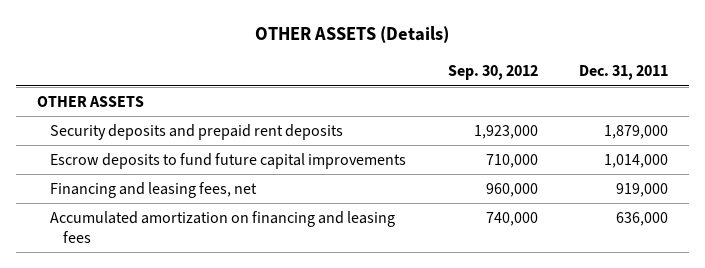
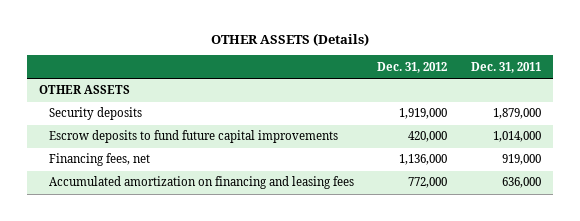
- | Sep. 30, 2012 | Dec. 31, 2011
+ | Dec. 31, 2012 | Dec. 31, 2011
- Security deposits and prepaid rent deposits | 1,923,000 | 1,879,000
+ Security deposits | 1,919,000 | 1,879,000
- Financing and leasing fees, net | 960,000 | 919,000
+ Financing fees, net | 1,136,000 | 919,000

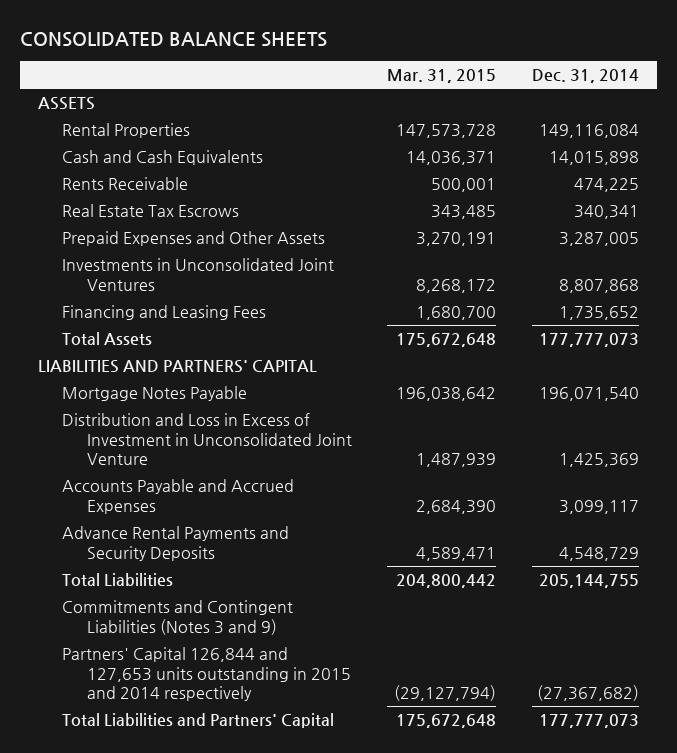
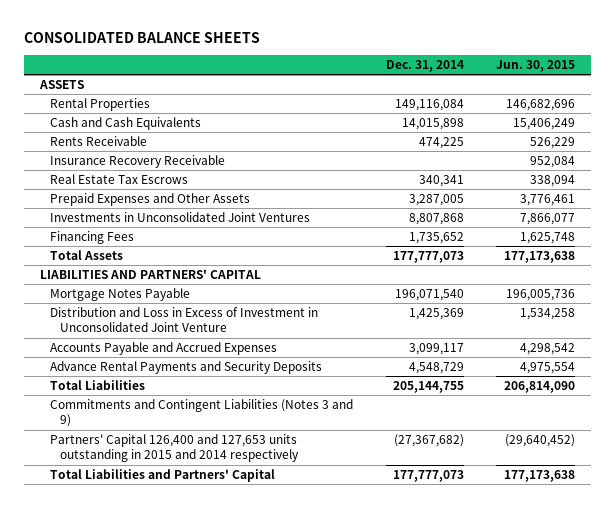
- | Mar. 31, 2015 | Dec. 31, 2014
+ | Dec. 31, 2014 | Jun. 30, 2015
+ Insurance Recovery Receivable | | 952,084
- Financing and Leasing Fees | 1,680,700 | 1,735,652
+ Financing Fees | 1,735,652 | 1,625,748
- Partners' Capital 126,844 and 127,653 units outstanding in 2015 and 2014 respectively | (29,127,794) | (27,367,682)
+ Partners' Capital 126,400 and 127,653 units outstanding in 2015 and 2014 respectively | (27,367,682) | (29,640,452)

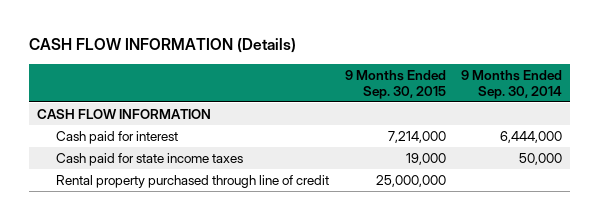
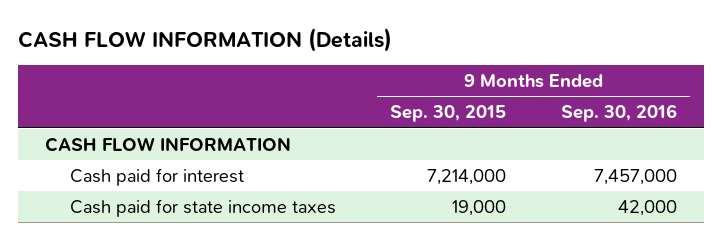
- | 9 Months Ended Sep. 30, 2015 | 9 Months Ended Sep. 30, 2014
+ | 9 Months Ended Sep. 30, 2015 | 9 Months Ended Sep. 30, 2016
- Rental property purchased through line of credit | 25,000,000 |

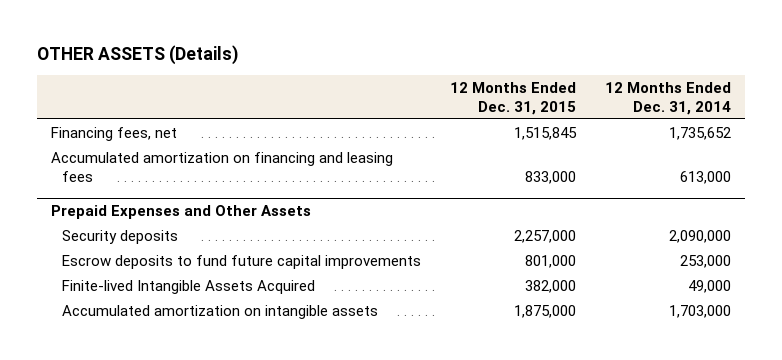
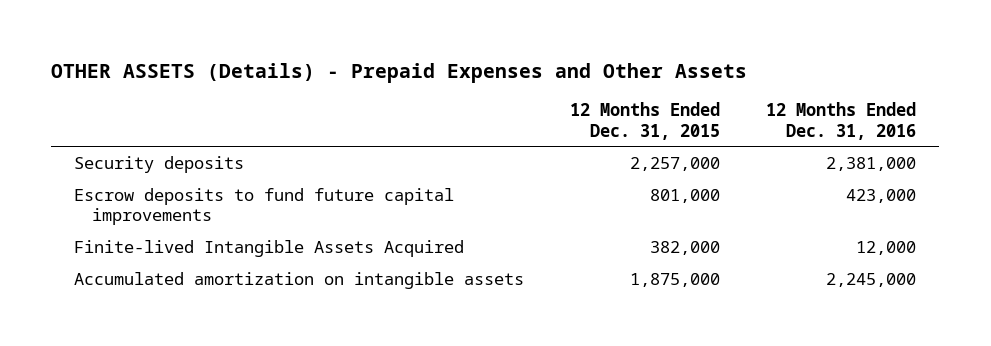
- OTHER ASSETS (Details)
+ OTHER ASSETS (Details) - Prepaid Expenses and Other Assets
- | 12 Months Ended Dec. 31, 2015 | 12 Months Ended Dec. 31, 2014
+ | 12 Months Ended Dec. 31, 2015 | 12 Months Ended Dec. 31, 2016
- Financing fees, net | 1,515,845 | 1,735,652
- Accumulated amortization on financing and leasing fees | 833,000 | 613,000
- Prepaid Expenses and Other Assets

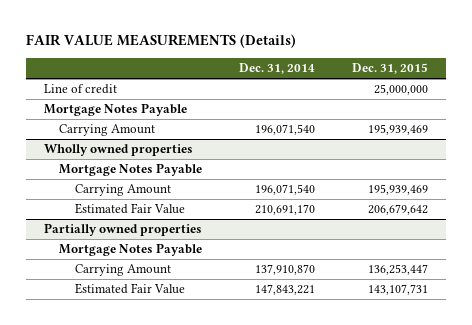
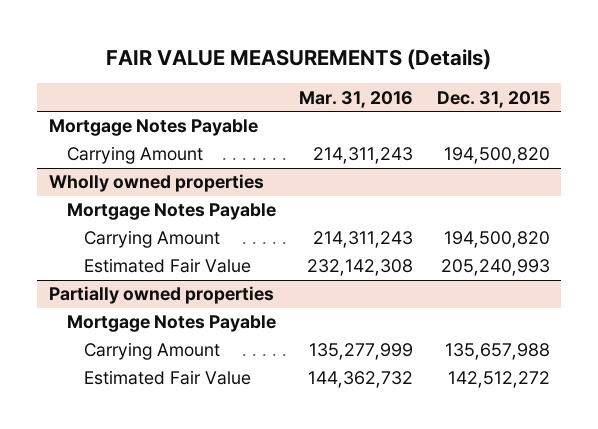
- | Dec. 31, 2014 | Dec. 31, 2015
+ | Mar. 31, 2016 | Dec. 31, 2015
- Line of credit | | 25,000,000
- Carrying Amount | 196,071,540 | 195,939,469
+ Carrying Amount | 214,311,243 | 194,500,820
@ Wholly owned properties
- Carrying Amount | 196,071,540 | 195,939,469
- Estimated Fair Value | 210,691,170 | 206,679,642
+ Carrying Amount | 214,311,243 | 194,500,820
+ Estimated Fair Value | 232,142,308 | 205,240,993
@ Partially owned properties
- Carrying Amount | 137,910,870 | 136,253,447
- Estimated Fair Value | 147,843,221 | 143,107,731
+ Carrying Amount | 135,277,999 | 135,657,988
+ Estimated Fair Value | 144,362,732 | 142,512,272

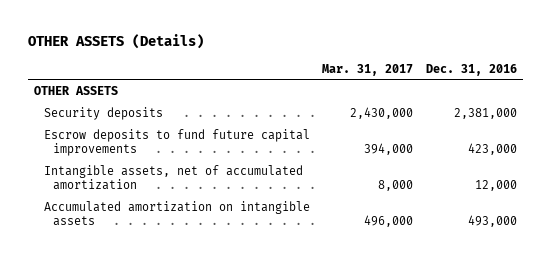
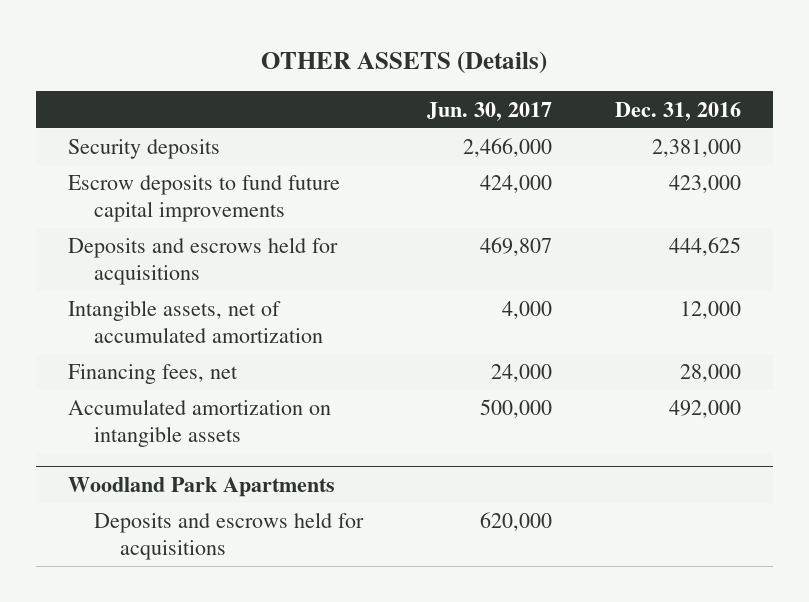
- | Mar. 31, 2017 | Dec. 31, 2016
+ | Jun. 30, 2017 | Dec. 31, 2016
- OTHER ASSETS
+ Deposits and escrows held for acquisitions | 469,807 | 444,625
- Accumulated amortization on intangible assets | 496,000 | 493,000
+ Financing fees, net | 24,000 | 28,000
+ Accumulated amortization on intangible assets | 500,000 | 492,000
+ Woodland Park Apartments
+ Deposits and escrows held for acquisitions | 620,000 |

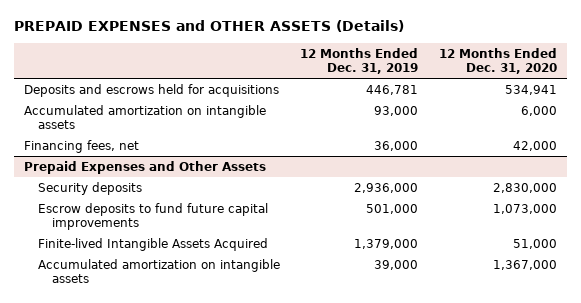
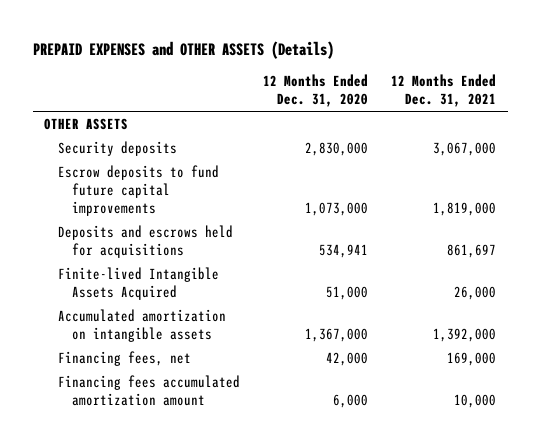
- | 12 Months Ended Dec. 31, 2019 | 12 Months Ended Dec. 31, 2020
+ | 12 Months Ended Dec. 31, 2020 | 12 Months Ended Dec. 31, 2021
- Accumulated amortization on intangible assets | 93,000 | 6,000
- Prepaid Expenses and Other Assets
+ OTHER ASSETS
moved down: Deposits and escrows held for acquisitions | 534,941 | 861,697
moved down: Financing fees, net | 42,000 | 169,000
+ Financing fees accumulated amortization amount | 6,000 | 10,000

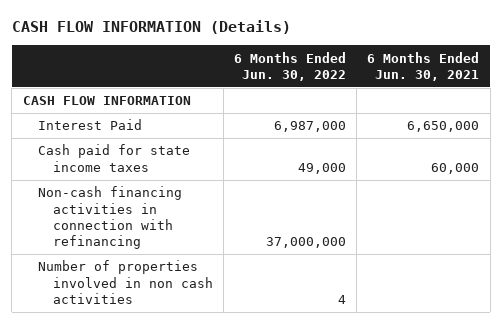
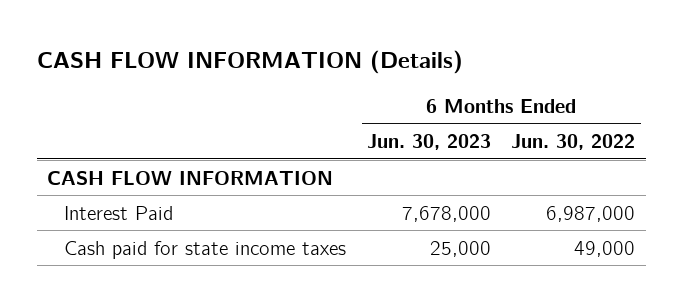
- | 6 Months Ended Jun. 30, 2022 | 6 Months Ended Jun. 30, 2021
+ | 6 Months Ended Jun. 30, 2023 | 6 Months Ended Jun. 30, 2022
- Non-cash financing activities in connection with refinancing | 37,000,000 |
- Number of properties involved in non cash activities | 4 |

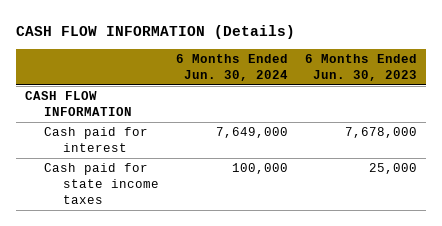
- | 6 Months Ended Jun. 30, 2023 | 6 Months Ended Jun. 30, 2022
+ | 6 Months Ended Jun. 30, 2024 | 6 Months Ended Jun. 30, 2023
- Interest Paid | 7,678,000 | 6,987,000
+ Cash paid for interest | 7,649,000 | 7,678,000

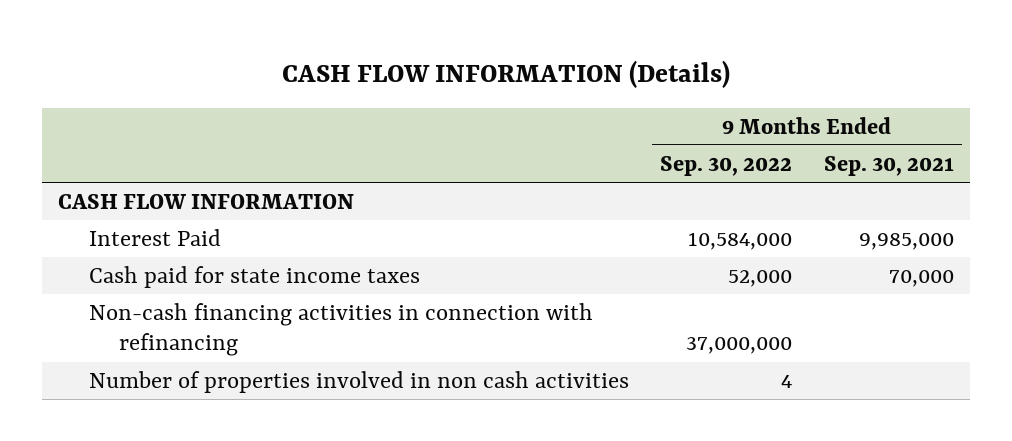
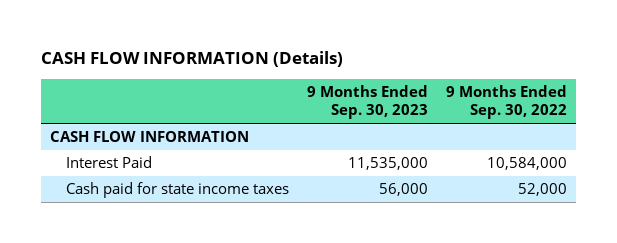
- | 9 Months Ended Sep. 30, 2022 | 9 Months Ended Sep. 30, 2021
+ | 9 Months Ended Sep. 30, 2023 | 9 Months Ended Sep. 30, 2022
- Non-cash financing activities in connection with refinancing | 37,000,000 |
- Number of properties involved in non cash activities | 4 |

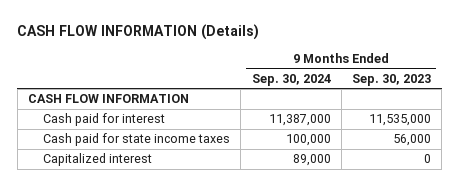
- | 9 Months Ended Sep. 30, 2023 | 9 Months Ended Sep. 30, 2022
+ | 9 Months Ended Sep. 30, 2024 | 9 Months Ended Sep. 30, 2023
- Interest Paid | 11,535,000 | 10,584,000
+ Cash paid for interest | 11,387,000 | 11,535,000
+ Capitalized interest | 89,000 | 0

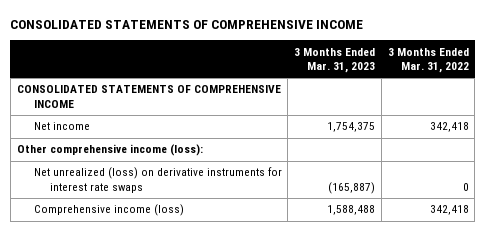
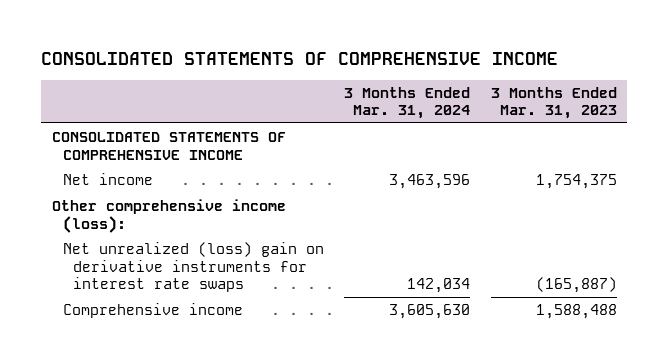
- | 3 Months Ended Mar. 31, 2023 | 3 Months Ended Mar. 31, 2022
+ | 3 Months Ended Mar. 31, 2024 | 3 Months Ended Mar. 31, 2023
- Net unrealized (loss) on derivative instruments for interest rate swaps | (165,887) | 0
- Comprehensive income (loss) | 1,588,488 | 342,418
+ Net unrealized (loss) gain on derivative instruments for interest rate swaps | 142,034 | (165,887)
+ Comprehensive income | 3,605,630 | 1,588,488

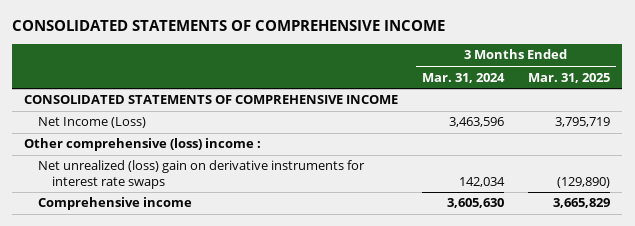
- | 3 Months Ended Mar. 31, 2024 | 3 Months Ended Mar. 31, 2023
+ | 3 Months Ended Mar. 31, 2024 | 3 Months Ended Mar. 31, 2025
- Net income | 3,463,596 | 1,754,375
- Other comprehensive income (loss):
+ Net Income (Loss) | 3,463,596 | 3,795,719
+ Other comprehensive (loss) income :

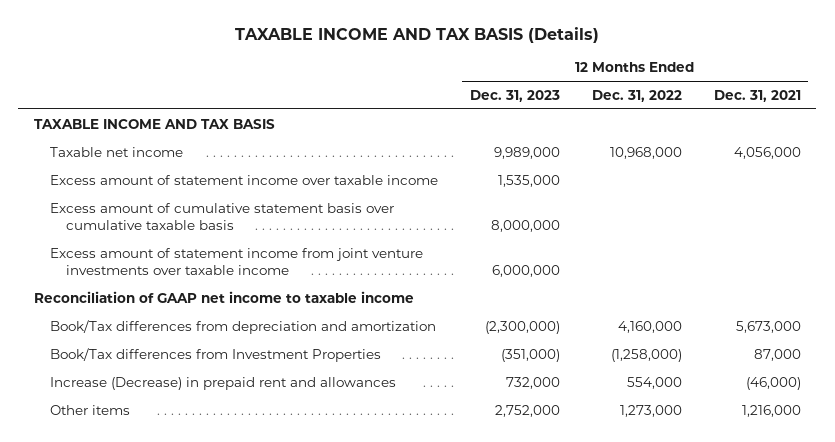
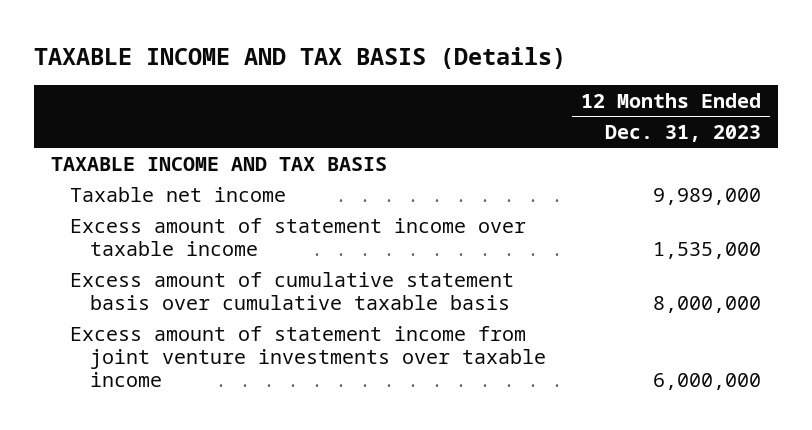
- | 12 Months Ended Dec. 31, 2023 | 12 Months Ended Dec. 31, 2022 | 12 Months Ended Dec. 31, 2021
+ | 12 Months Ended Dec. 31, 2023
- Reconciliation of GAAP net income to taxable income
- Book/Tax differences from depreciation and amortization | (2,300,000) | 4,160,000 | 5,673,000
- Book/Tax differences from Investment Properties | (351,000) | (1,258,000) | 87,000
- Increase (Decrease) in prepaid rent and allowances | 732,000 | 554,000 | (46,000)
- Other items | 2,752,000 | 1,273,000 | 1,216,000

